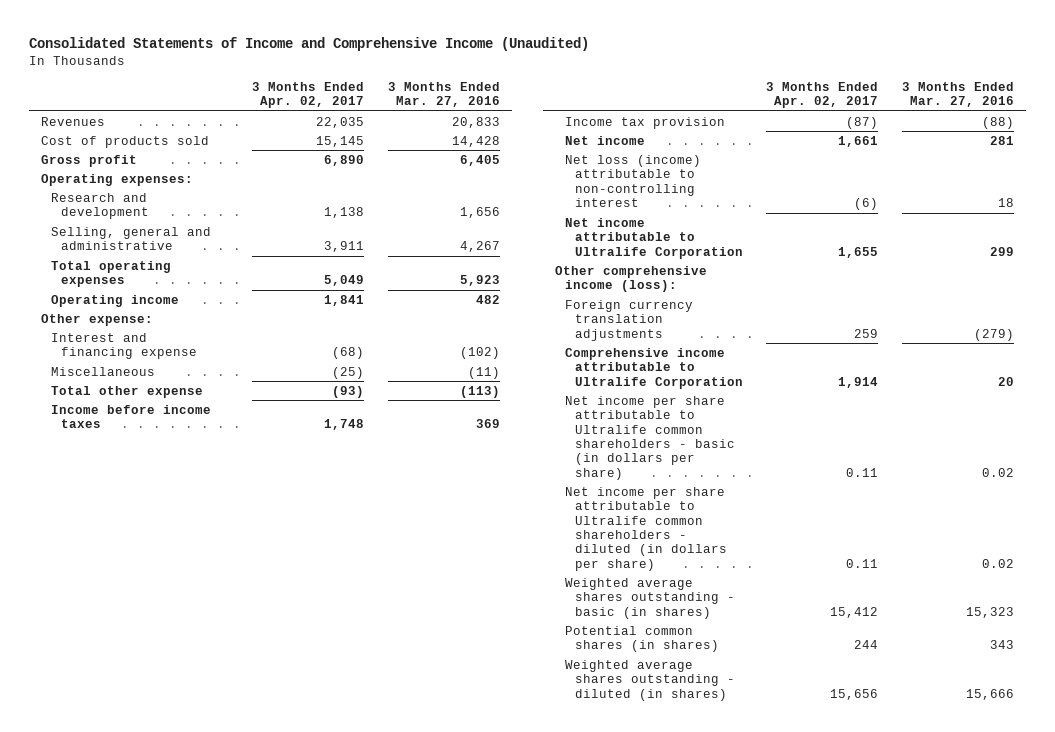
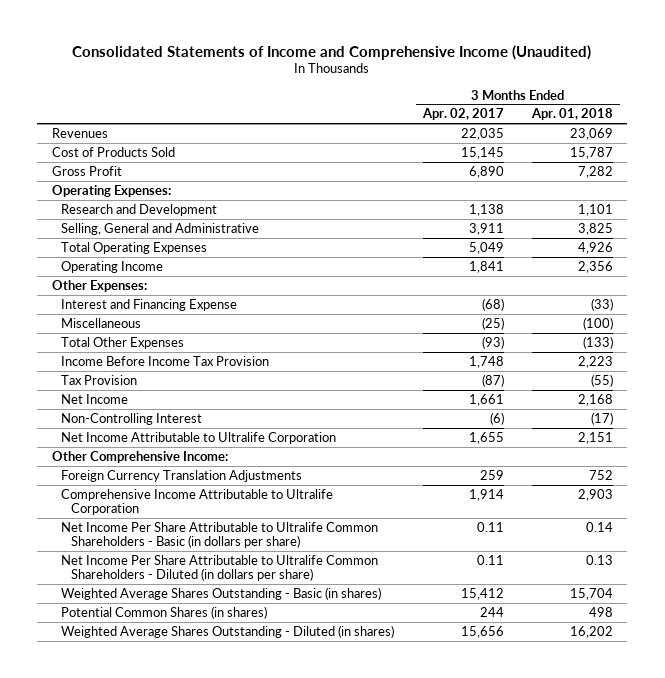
- | 3 Months Ended Apr. 02, 2017 | 3 Months Ended Mar. 27, 2016
+ | 3 Months Ended Apr. 02, 2017 | 3 Months Ended Apr. 01, 2018
- Cost of products sold | 15,145 | 14,428
- Gross profit | 6,890 | 6,405
- Operating expenses:
- Research and development | 1,138 | 1,656
- Selling, general and administrative | 3,911 | 4,267
- Total operating expenses | 5,049 | 5,923
- Operating income | 1,841 | 482
- Other expense:
- Interest and financing expense | (68) | (102)
+ Cost of Products Sold | 15,145 | 15,787
+ Gross Profit | 6,890 | 7,282
+ Operating Expenses:
+ Research and Development | 1,138 | 1,101
+ Selling, General and Administrative | 3,911 | 3,825
+ Total Operating Expenses | 5,049 | 4,926
+ Operating Income | 1,841 | 2,356
+ Other Expenses:
+ Interest and Financing Expense | (68) | (33)
- Total other expense | (93) | (113)
- Income before income taxes | 1,748 | 369
- Income tax provision | (87) | (88)
- Net income | 1,661 | 281
- Net loss (income) attributable to non-controlling interest | (6) | 18
- Net income attributable to Ultralife Corporation | 1,655 | 299
- Other comprehensive income (loss):
- Foreign currency translation adjustments | 259 | (279)
- Comprehensive income attributable to Ultralife Corporation | 1,914 | 20
- Net income per share attributable to Ultralife common shareholders - basic (in dollars per share) | 0.11 | 0.02
- Net income per share attributable to Ultralife common shareholders - diluted (in dollars per share) | 0.11 | 0.02
- Weighted average shares outstanding - basic (in shares) | 15,412 | 15,323
- Potential common shares (in shares) | 244 | 343
- Weighted average shares outstanding - diluted (in shares) | 15,656 | 15,666
+ Total Other Expenses | (93) | (133)
+ Income Before Income Tax Provision | 1,748 | 2,223
+ Tax Provision | (87) | (55)
+ Net Income | 1,661 | 2,168
+ Non-Controlling Interest | (6) | (17)
+ Net Income Attributable to Ultralife Corporation | 1,655 | 2,151
+ Other Comprehensive Income:
+ Foreign Currency Translation Adjustments | 259 | 752
+ Comprehensive Income Attributable to Ultralife Corporation | 1,914 | 2,903
+ Net Income Per Share Attributable to Ultralife Common Shareholders - Basic (in dollars per share) | 0.11 | 0.14
+ Net Income Per Share Attributable to Ultralife Common Shareholders - Diluted (in dollars per share) | 0.11 | 0.13
+ Weighted Average Shares Outstanding - Basic (in shares) | 15,412 | 15,704
+ Potential Common Shares (in shares) | 244 | 498
+ Weighted Average Shares Outstanding - Diluted (in shares) | 15,656 | 16,202

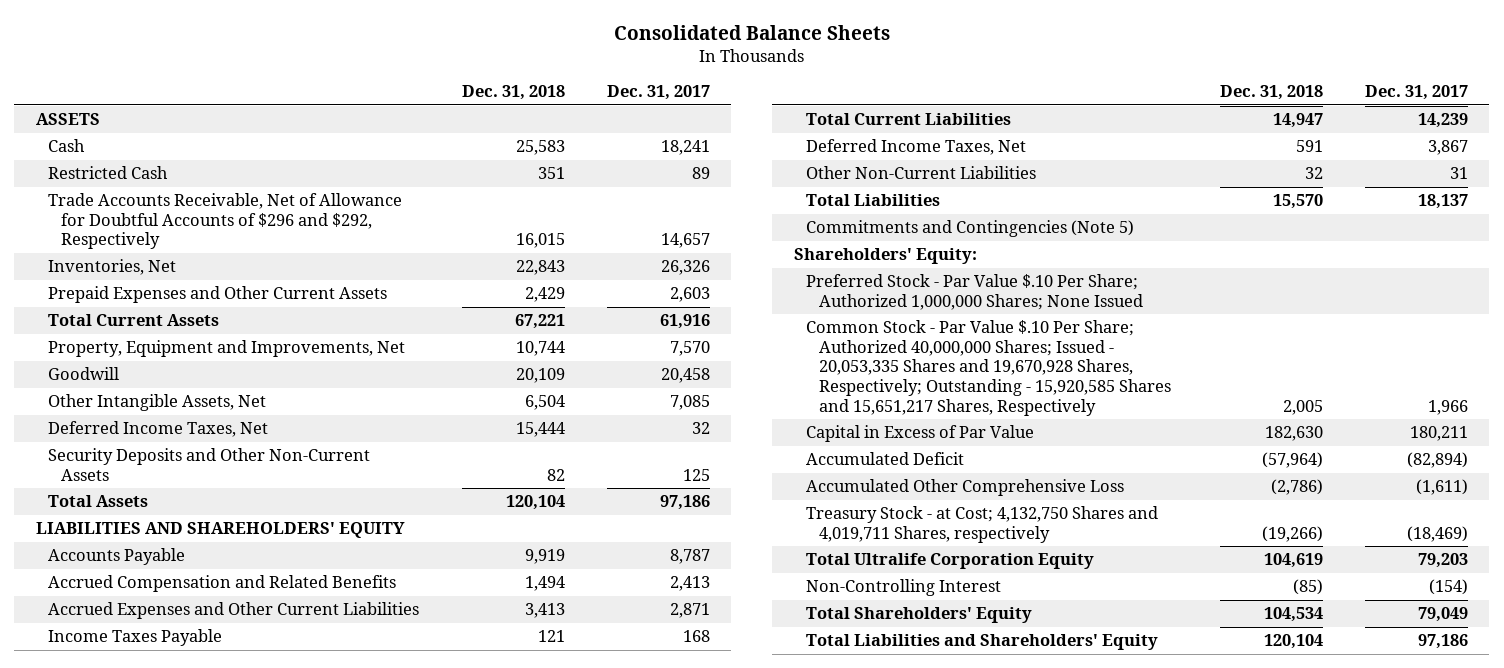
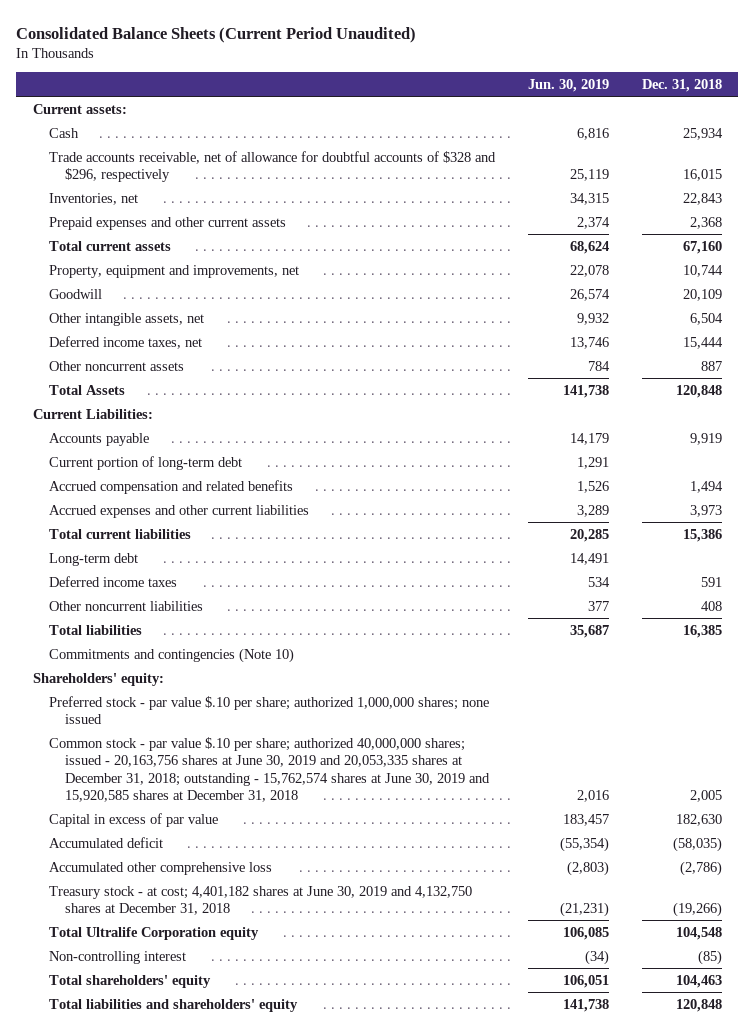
- Consolidated Balance Sheets
+ Consolidated Balance Sheets (Current Period Unaudited)
- | Dec. 31, 2018 | Dec. 31, 2017
+ | Jun. 30, 2019 | Dec. 31, 2018
- ASSETS
- Cash | 25,583 | 18,241
- Restricted Cash | 351 | 89
- Trade Accounts Receivable, Net of Allowance for Doubtful Accounts of $296 and $292, Respectively | 16,015 | 14,657
- Inventories, Net | 22,843 | 26,326
- Prepaid Expenses and Other Current Assets | 2,429 | 2,603
- Total Current Assets | 67,221 | 61,916
- Property, Equipment and Improvements, Net | 10,744 | 7,570
+ Current assets:
+ Cash | 6,816 | 25,934
+ Trade accounts receivable, net of allowance for doubtful accounts of $328 and $296, respectively | 25,119 | 16,015
+ Inventories, net | 34,315 | 22,843
+ Prepaid expenses and other current assets | 2,374 | 2,368
+ Total current assets | 68,624 | 67,160
+ Property, equipment and improvements, net | 22,078 | 10,744
- Other Intangible Assets, Net | 6,504 | 7,085
- Deferred Income Taxes, Net | 15,444 | 32
- Security Deposits and Other Non-Current Assets | 82 | 125
- Total Assets | 120,104 | 97,186
- LIABILITIES AND SHAREHOLDERS' EQUITY
- Accounts Payable | 9,919 | 8,787
- Accrued Compensation and Related Benefits | 1,494 | 2,413
- Accrued Expenses and Other Current Liabilities | 3,413 | 2,871
- Income Taxes Payable | 121 | 168
- Total Current Liabilities | 14,947 | 14,239
- Deferred Income Taxes, Net | 591 | 3,867
- Other Non-Current Liabilities | 32 | 31
- Total Liabilities | 15,570 | 18,137
- Commitments and Contingencies (Note 5)
- Shareholders' Equity:
- Preferred Stock - Par Value $.10 Per Share; Authorized 1,000,000 Shares; None Issued
- Common Stock - Par Value $.10 Per Share; Authorized 40,000,000 Shares; Issued - 20,053,335 Shares and 19,670,928 Shares, Respectively; Outstanding - 15,920,585 Shares and 15,651,217 Shares, Respectively | 2,005 | 1,966
- Capital in Excess of Par Value | 182,630 | 180,211
- Accumulated Deficit | (57,964) | (82,894)
- Accumulated Other Comprehensive Loss | (2,786) | (1,611)
- Treasury Stock - at Cost; 4,132,750 Shares and 4,019,711 Shares, respectively | (19,266) | (18,469)
- Total Ultralife Corporation Equity | 104,619 | 79,203
- Non-Controlling Interest | (85) | (154)
- Total Shareholders' Equity | 104,534 | 79,049
- Total Liabilities and Shareholders' Equity | 120,104 | 97,186
+ Other intangible assets, net | 9,932 | 6,504
+ Deferred income taxes, net | 13,746 | 15,444
+ Other noncurrent assets | 784 | 887
+ Total Assets | 141,738 | 120,848
+ Current Liabilities:
+ Accounts payable | 14,179 | 9,919
+ Current portion of long-term debt | 1,291 |
+ Accrued compensation and related benefits | 1,526 | 1,494
+ Accrued expenses and other current liabilities | 3,289 | 3,973
+ Total current liabilities | 20,285 | 15,386
+ Long-term debt | 14,491 |
+ Deferred income taxes | 534 | 591
+ Other noncurrent liabilities | 377 | 408
+ Total liabilities | 35,687 | 16,385
+ Commitments and contingencies (Note 10)
+ Shareholders' equity:
+ Preferred stock - par value $.10 per share; authorized 1,000,000 shares; none issued
+ Common stock - par value $.10 per share; authorized 40,000,000 shares; issued - 20,163,756 shares at June 30, 2019 and 20,053,335 shares at December 31, 2018; outstanding - 15,762,574 shares at June 30, 2019 and 15,920,585 shares at December 31, 2018 | 2,016 | 2,005
+ Capital in excess of par value | 183,457 | 182,630
+ Accumulated deficit | (55,354) | (58,035)
+ Accumulated other comprehensive loss | (2,803) | (2,786)
+ Treasury stock - at cost; 4,401,182 shares at June 30, 2019 and 4,132,750 shares at December 31, 2018 | (21,231) | (19,266)
+ Total Ultralife Corporation equity | 106,085 | 104,548
+ Non-controlling interest | (34) | (85)
+ Total shareholders' equity | 106,051 | 104,463
+ Total liabilities and shareholders' equity | 141,738 | 120,848

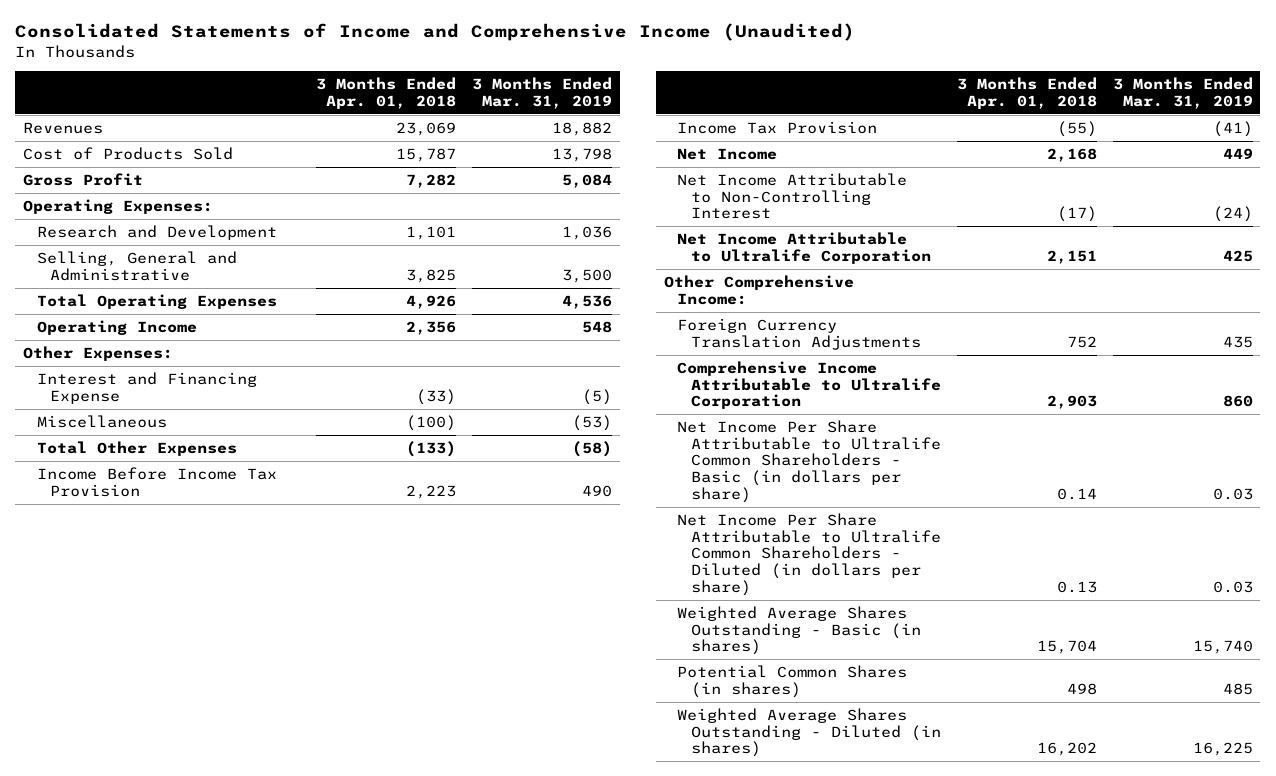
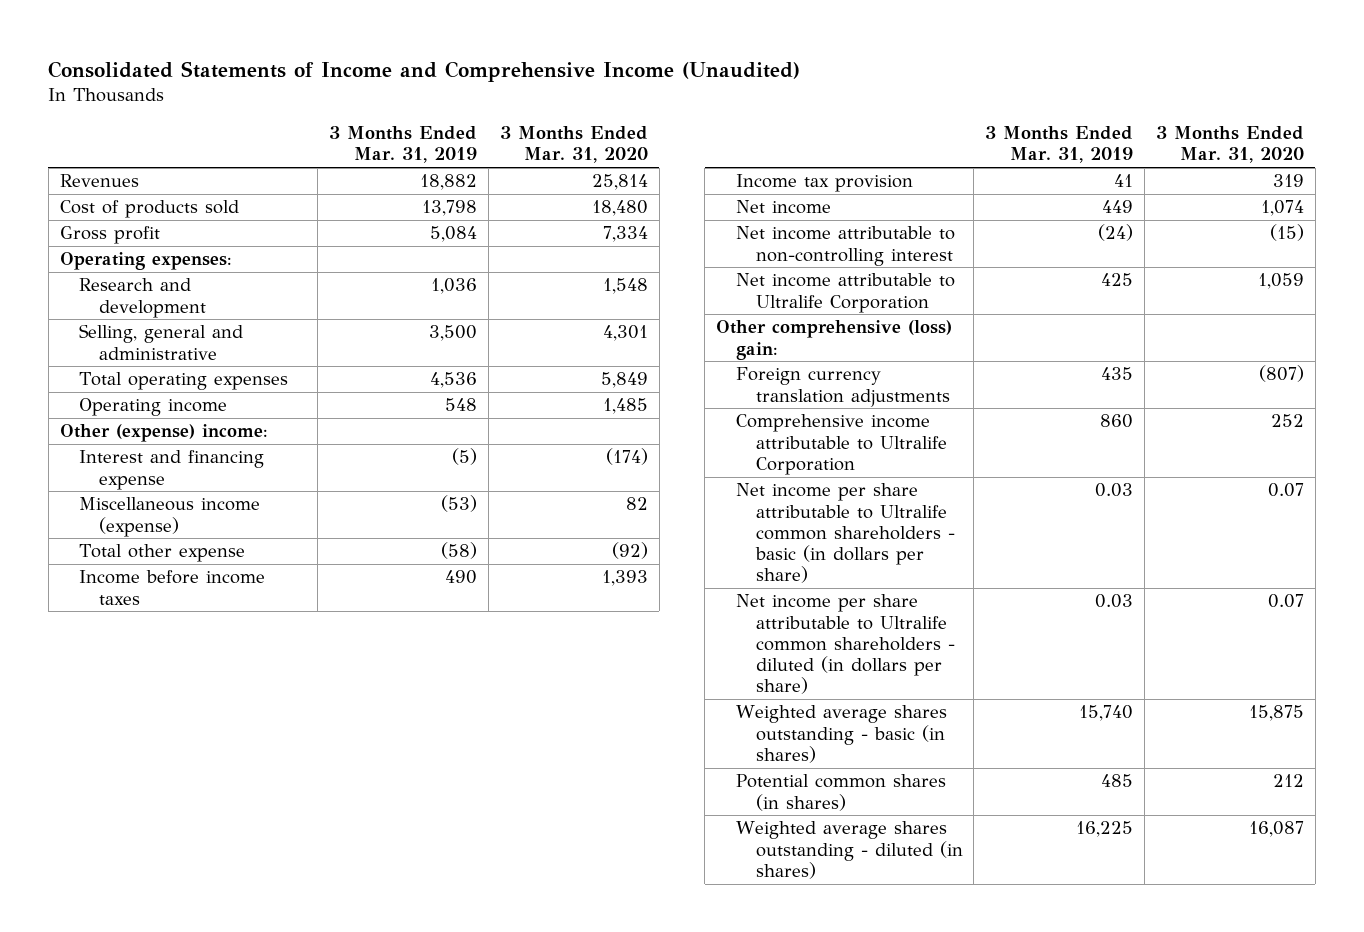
- | 3 Months Ended Apr. 01, 2018 | 3 Months Ended Mar. 31, 2019
+ | 3 Months Ended Mar. 31, 2019 | 3 Months Ended Mar. 31, 2020
- Cost of Products Sold | 15,787 | 13,798
- Gross Profit | 7,282 | 5,084
- Operating Expenses:
- Research and Development | 1,101 | 1,036
- Selling, General and Administrative | 3,825 | 3,500
- Total Operating Expenses | 4,926 | 4,536
- Operating Income | 2,356 | 548
- Other Expenses:
- Interest and Financing Expense | (33) | (5)
- Miscellaneous | (100) | (53)
- Total Other Expenses | (133) | (58)
- Income Before Income Tax Provision | 2,223 | 490
- Income Tax Provision | (55) | (41)
- Net Income | 2,168 | 449
- Net Income Attributable to Non-Controlling Interest | (17) | (24)
- Net Income Attributable to Ultralife Corporation | 2,151 | 425
- Other Comprehensive Income:
- Foreign Currency Translation Adjustments | 752 | 435
- Comprehensive Income Attributable to Ultralife Corporation | 2,903 | 860
- Net Income Per Share Attributable to Ultralife Common Shareholders - Basic (in dollars per share) | 0.14 | 0.03
- Net Income Per Share Attributable to Ultralife Common Shareholders - Diluted (in dollars per share) | 0.13 | 0.03
- Weighted Average Shares Outstanding - Basic (in shares) | 15,704 | 15,740
- Potential Common Shares (in shares) | 498 | 485
- Weighted Average Shares Outstanding - Diluted (in shares) | 16,202 | 16,225
+ Cost of products sold | 13,798 | 18,480
+ Gross profit | 5,084 | 7,334
+ Operating expenses:
+ Research and development | 1,036 | 1,548
+ Selling, general and administrative | 3,500 | 4,301
+ Total operating expenses | 4,536 | 5,849
+ Operating income | 548 | 1,485
+ Other (expense) income:
+ Interest and financing expense | (5) | (174)
+ Miscellaneous income (expense) | (53) | 82
+ Total other expense | (58) | (92)
+ Income before income taxes | 490 | 1,393
+ Income tax provision | 41 | 319
+ Net income | 449 | 1,074
+ Net income attributable to non-controlling interest | (24) | (15)
+ Net income attributable to Ultralife Corporation | 425 | 1,059
+ Other comprehensive (loss) gain:
+ Foreign currency translation adjustments | 435 | (807)
+ Comprehensive income attributable to Ultralife Corporation | 860 | 252
+ Net income per share attributable to Ultralife common shareholders - basic (in dollars per share) | 0.03 | 0.07
+ Net income per share attributable to Ultralife common shareholders - diluted (in dollars per share) | 0.03 | 0.07
+ Weighted average shares outstanding - basic (in shares) | 15,740 | 15,875
+ Potential common shares (in shares) | 485 | 212
+ Weighted average shares outstanding - diluted (in shares) | 16,225 | 16,087

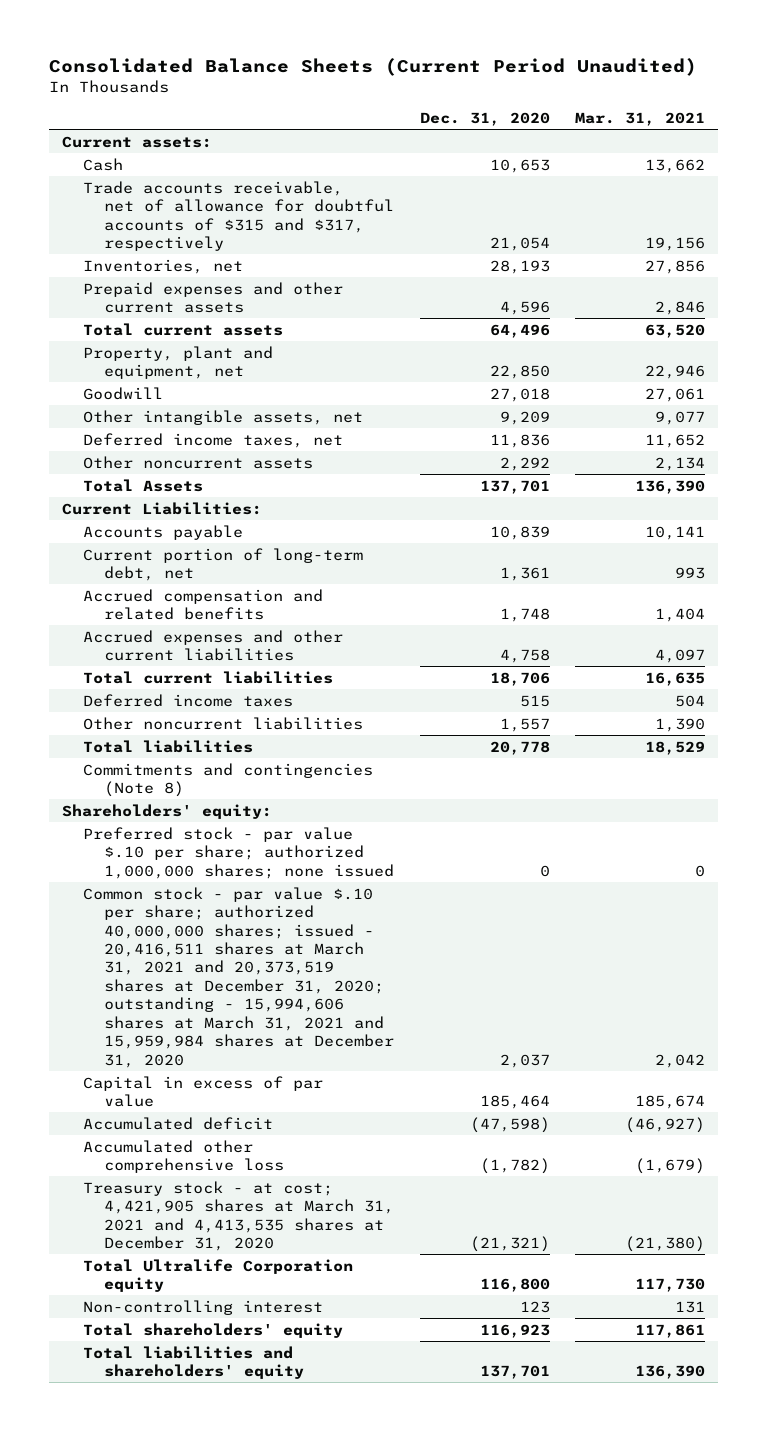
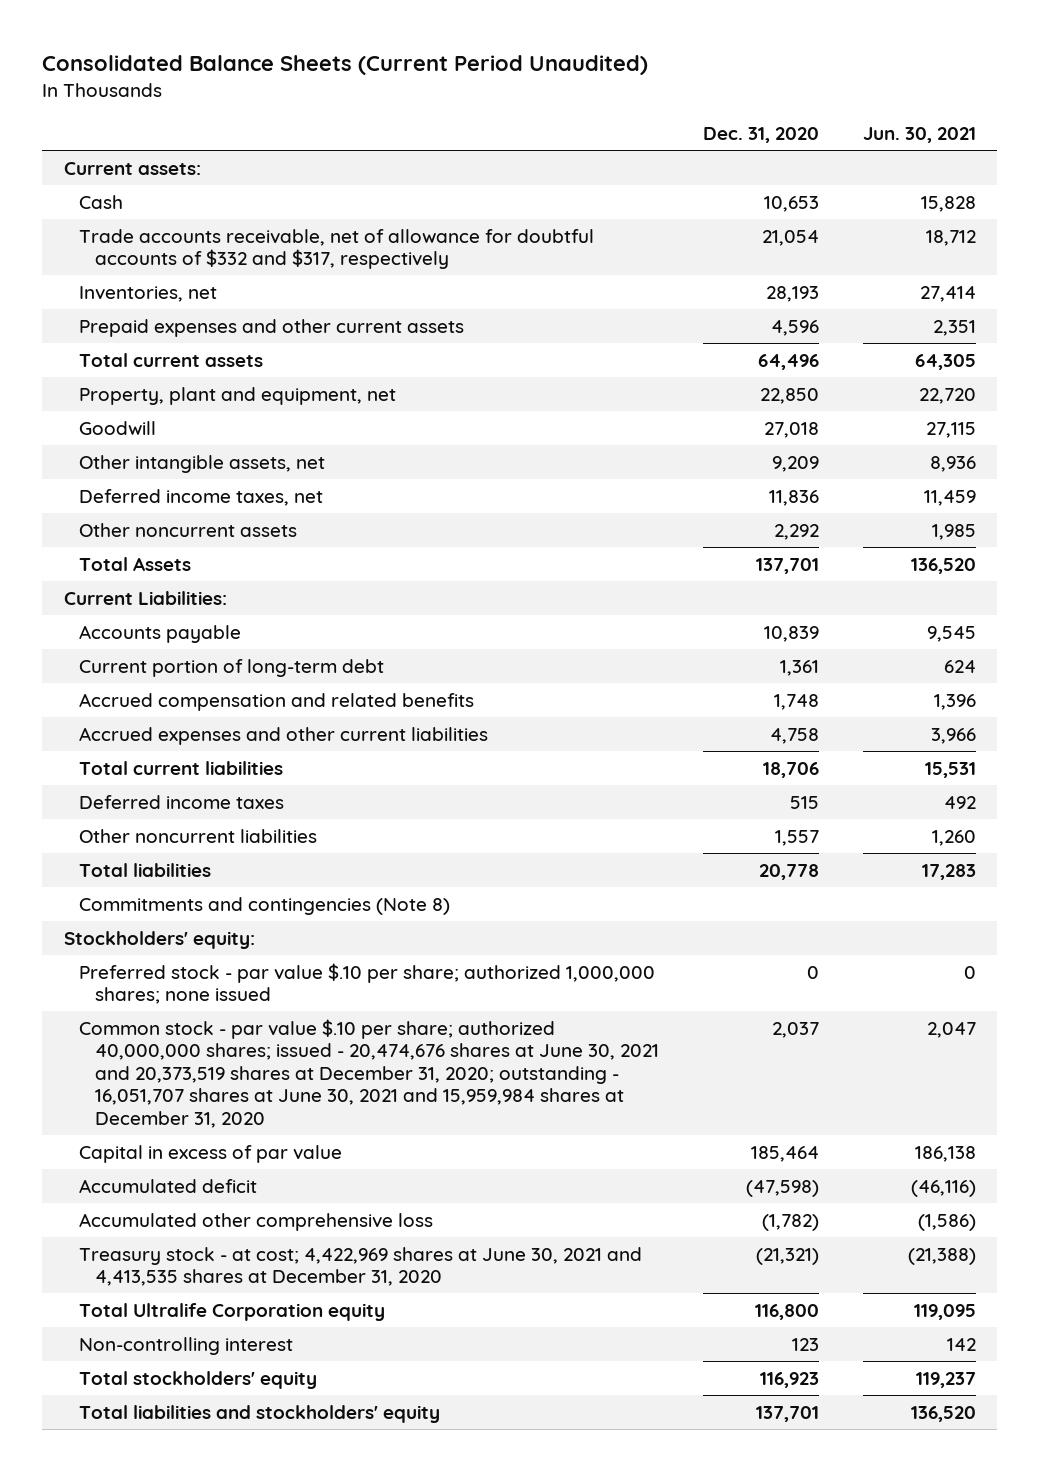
- | Dec. 31, 2020 | Mar. 31, 2021
+ | Dec. 31, 2020 | Jun. 30, 2021
- Trade accounts receivable, net of allowance for doubtful accounts of $315 and $317, respectively | 21,054 | 19,156
+ Trade accounts receivable, net of allowance for doubtful accounts of $332 and $317, respectively | 21,054 | 18,712
- Current portion of long-term debt, net | 1,361 | 993
+ Current portion of long-term debt | 1,361 | 624
- Shareholders' equity:
+ Stockholders' equity:
- Common stock - par value $.10 per share; authorized 40,000,000 shares; issued - 20,416,511 shares at March 31, 2021 and 20,373,519 shares at December 31, 2020; outstanding - 15,994,606 shares at March 31, 2021 and 15,959,984 shares at December 31, 2020 | 2,037 | 2,042
+ Common stock - par value $.10 per share; authorized 40,000,000 shares; issued - 20,474,676 shares at June 30, 2021 and 20,373,519 shares at December 31, 2020; outstanding - 16,051,707 shares at June 30, 2021 and 15,959,984 shares at December 31, 2020 | 2,037 | 2,047
- Treasury stock - at cost; 4,421,905 shares at March 31, 2021 and 4,413,535 shares at December 31, 2020 | (21,321) | (21,380)
+ Treasury stock - at cost; 4,422,969 shares at June 30, 2021 and 4,413,535 shares at December 31, 2020 | (21,321) | (21,388)
- Total shareholders' equity | 116,923 | 117,861
- Total liabilities and shareholders' equity | 137,701 | 136,390
+ Total stockholders' equity | 116,923 | 119,237
+ Total liabilities and stockholders' equity | 137,701 | 136,520

